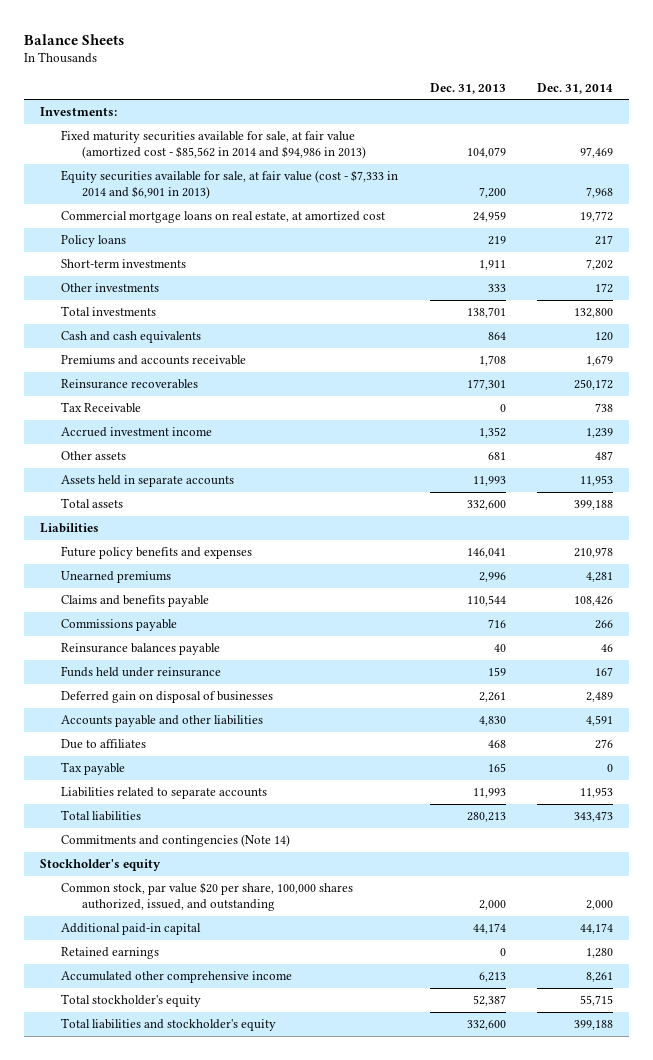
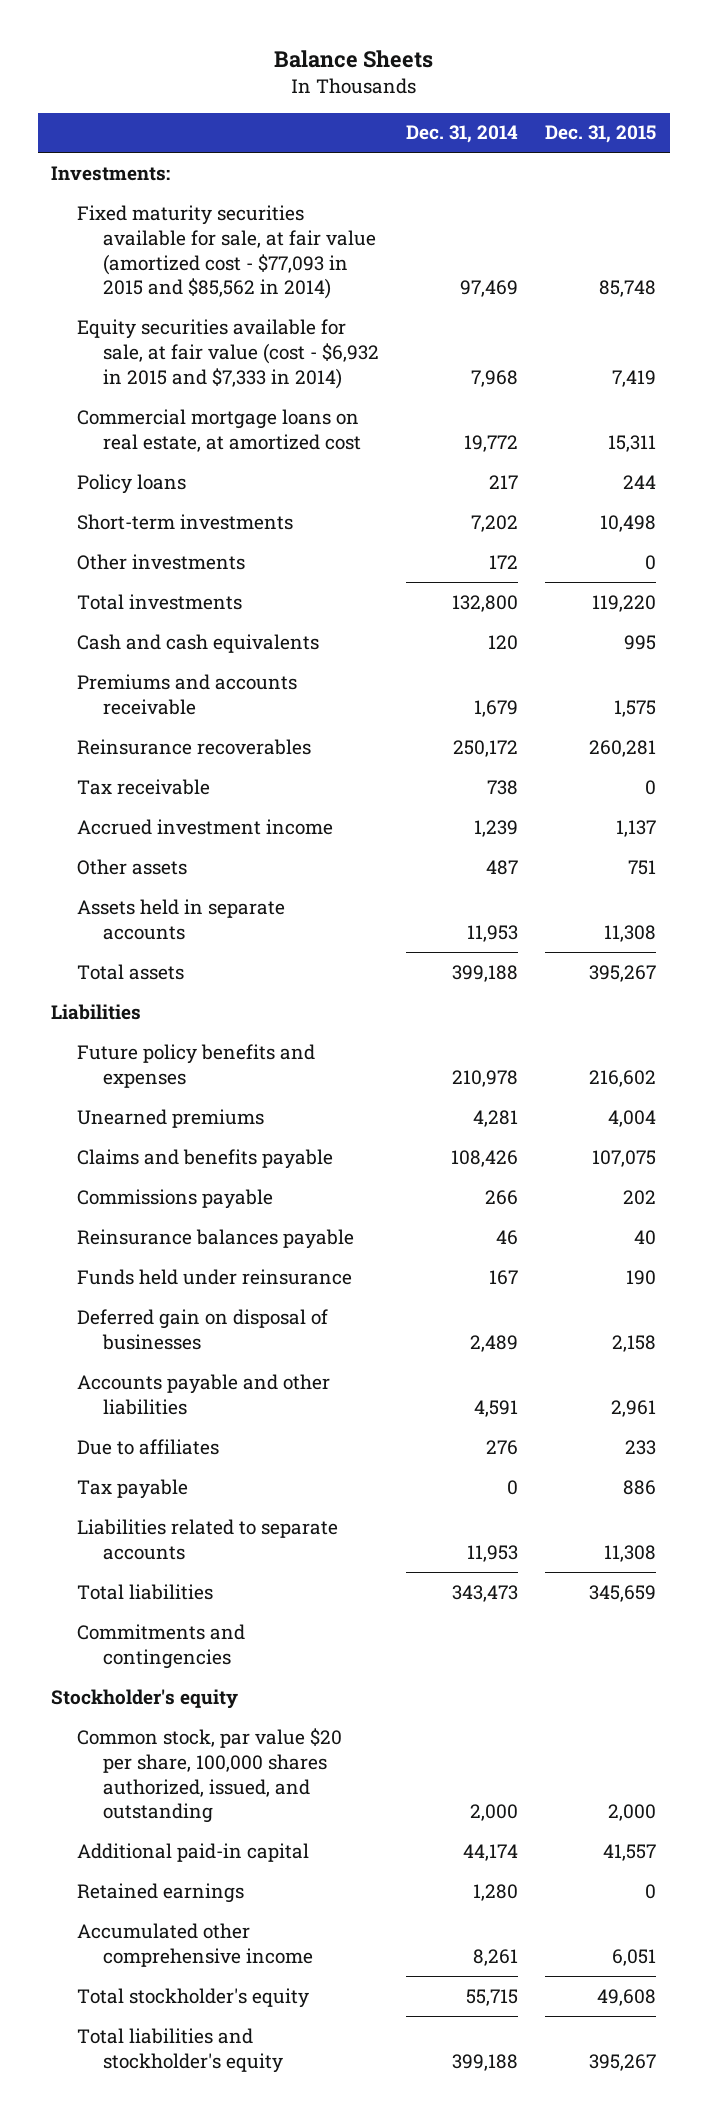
- | Dec. 31, 2013 | Dec. 31, 2014
+ | Dec. 31, 2014 | Dec. 31, 2015
- Fixed maturity securities available for sale, at fair value (amortized cost - $85,562 in 2014 and $94,986 in 2013) | 104,079 | 97,469
- Equity securities available for sale, at fair value (cost - $7,333 in 2014 and $6,901 in 2013) | 7,200 | 7,968
+ Fixed maturity securities available for sale, at fair value (amortized cost - $77,093 in 2015 and $85,562 in 2014) | 97,469 | 85,748
+ Equity securities available for sale, at fair value (cost - $6,932 in 2015 and $7,333 in 2014) | 7,968 | 7,419
- Tax Receivable | 0 | 738
+ Tax receivable | 738 | 0
- Commitments and contingencies (Note 14)
+ Commitments and contingencies

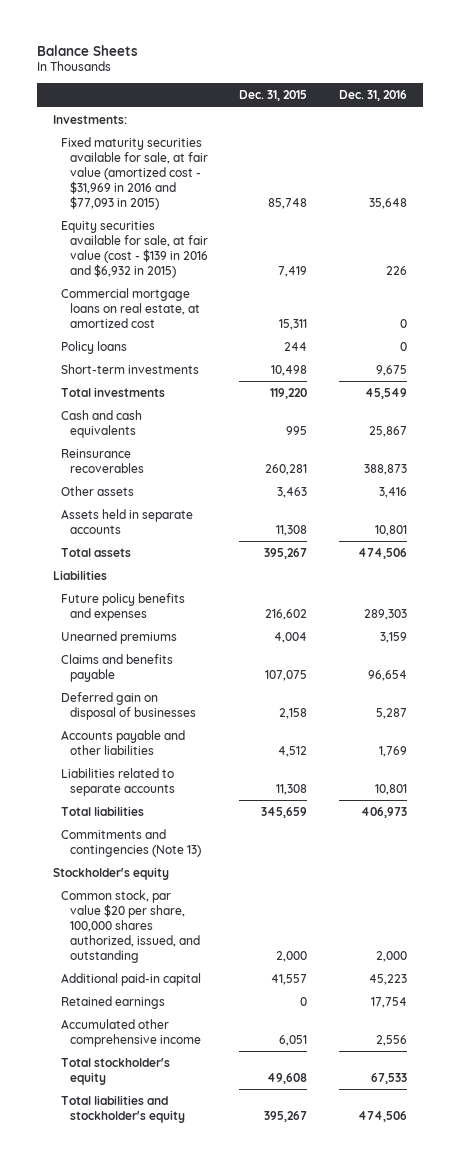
- | Dec. 31, 2014 | Dec. 31, 2015
+ | Dec. 31, 2015 | Dec. 31, 2016
- Fixed maturity securities available for sale, at fair value (amortized cost - $77,093 in 2015 and $85,562 in 2014) | 97,469 | 85,748
- Equity securities available for sale, at fair value (cost - $6,932 in 2015 and $7,333 in 2014) | 7,968 | 7,419
+ Fixed maturity securities available for sale, at fair value (amortized cost - $31,969 in 2016 and $77,093 in 2015) | 85,748 | 35,648
+ Equity securities available for sale, at fair value (cost - $139 in 2016 and $6,932 in 2015) | 7,419 | 226
- Other investments | 172 | 0
- Premiums and accounts receivable | 1,679 | 1,575
- Tax receivable | 738 | 0
- Accrued investment income | 1,239 | 1,137
- Other assets | 487 | 751
+ Other assets | 3,463 | 3,416
- Commissions payable | 266 | 202
- Reinsurance balances payable | 46 | 40
- Funds held under reinsurance | 167 | 190
- Accounts payable and other liabilities | 4,591 | 2,961
- Due to affiliates | 276 | 233
- Tax payable | 0 | 886
+ Accounts payable and other liabilities | 4,512 | 1,769
- Commitments and contingencies
+ Commitments and contingencies (Note 13)

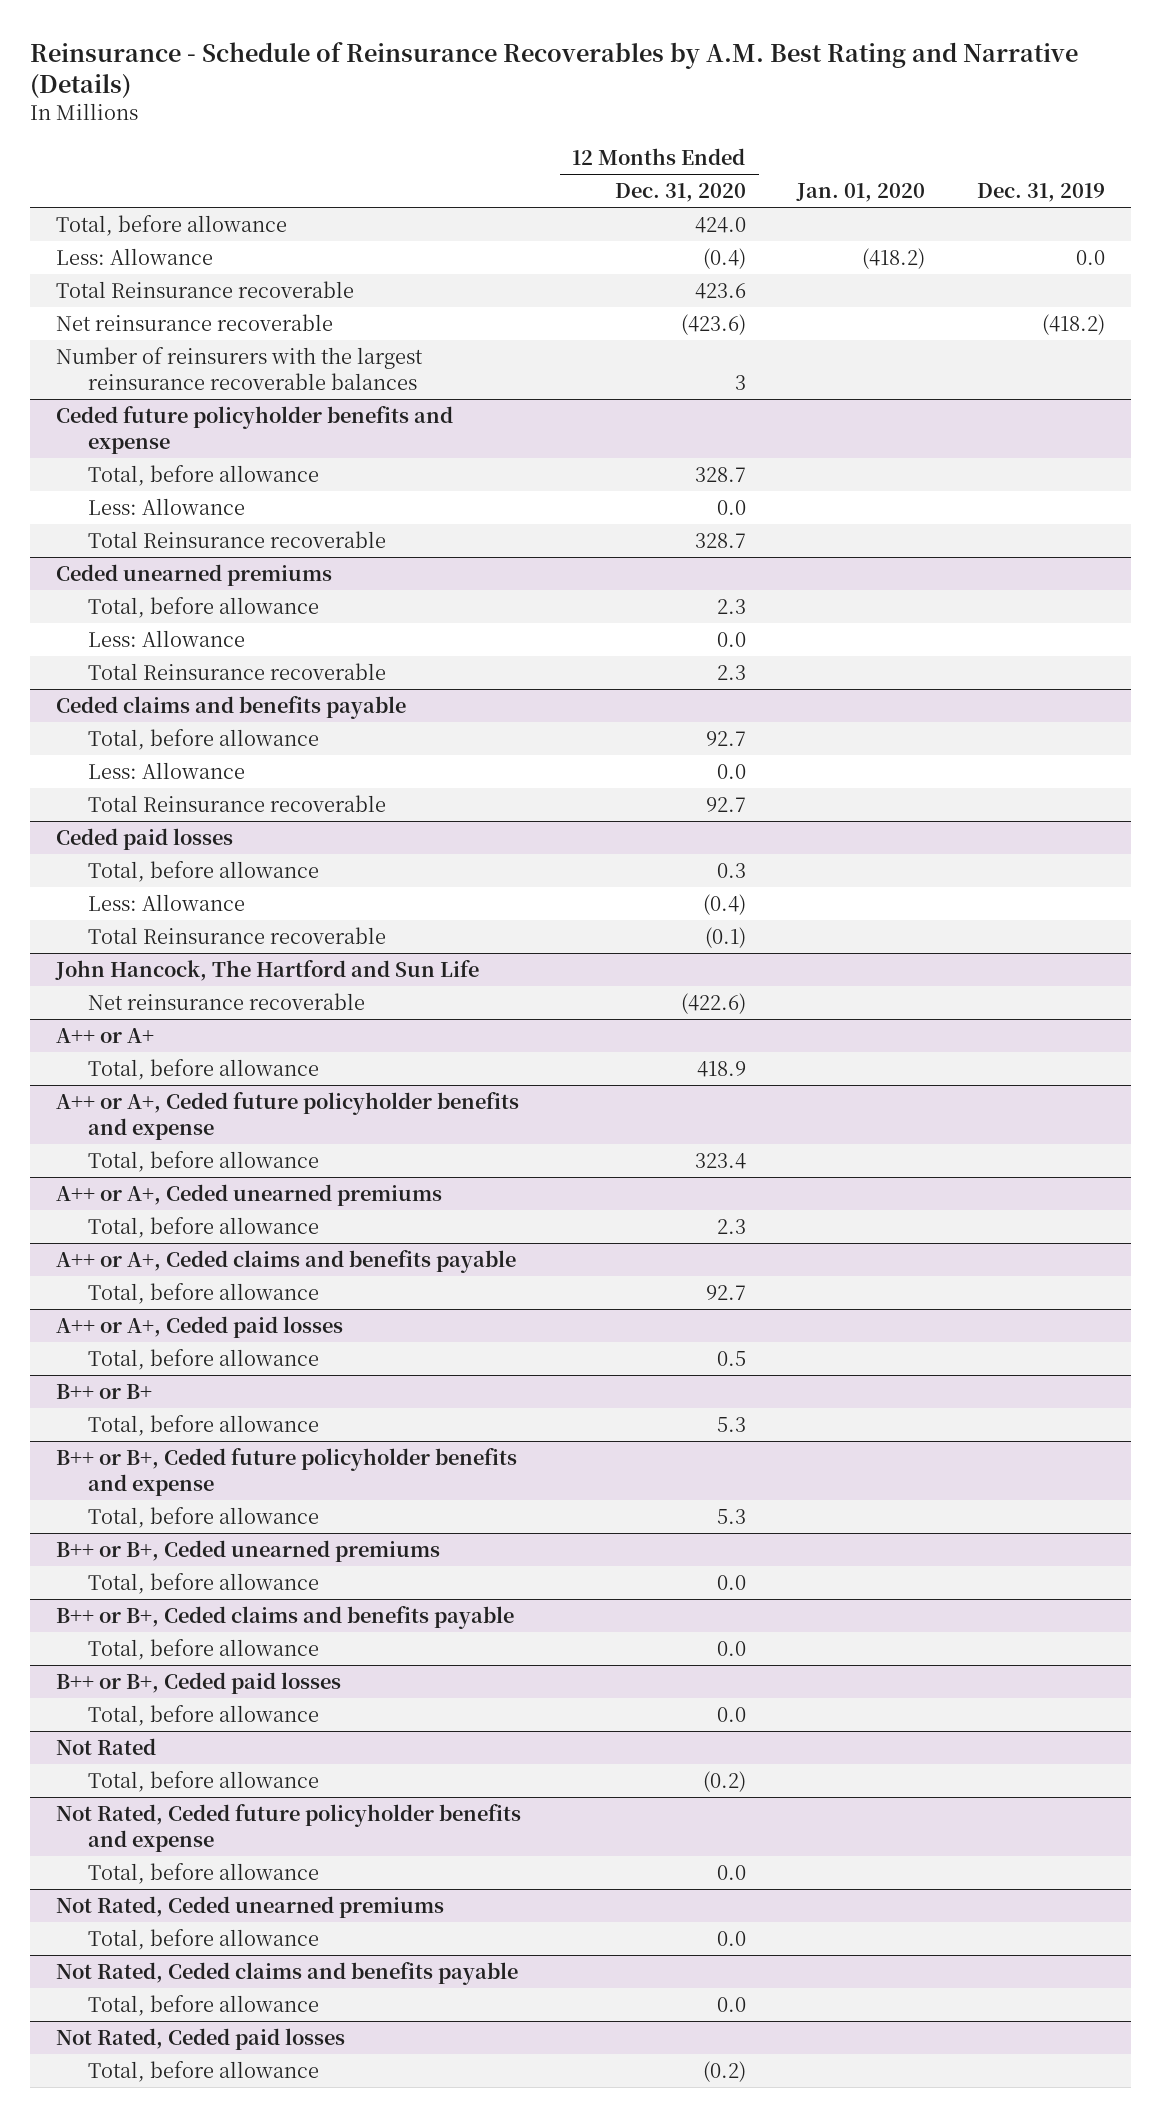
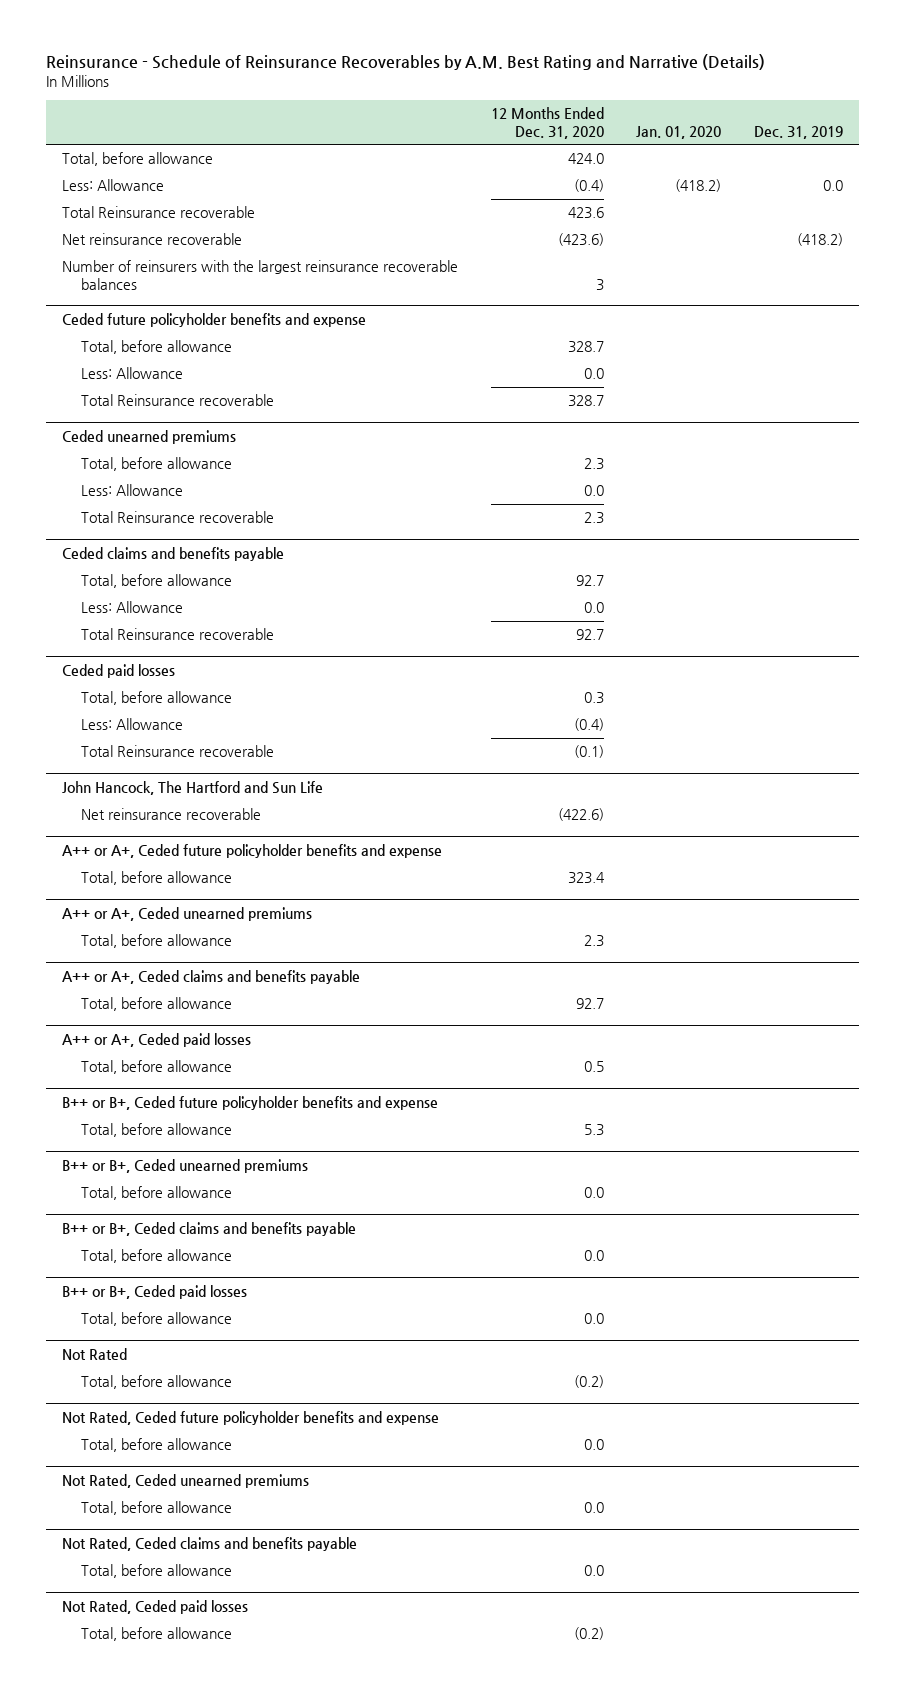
- A++ or A+
- Total, before allowance | 418.9 | |
- B++ or B+
- Total, before allowance | 5.3 | |

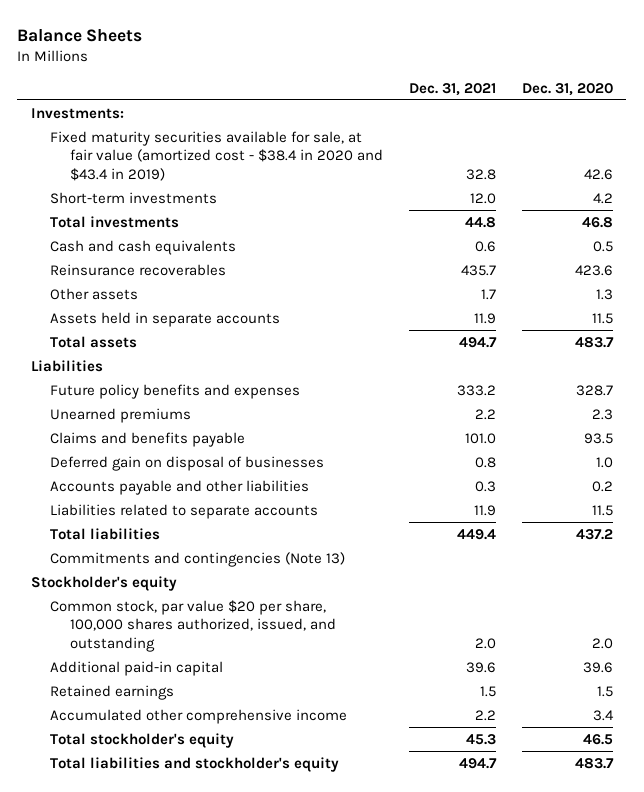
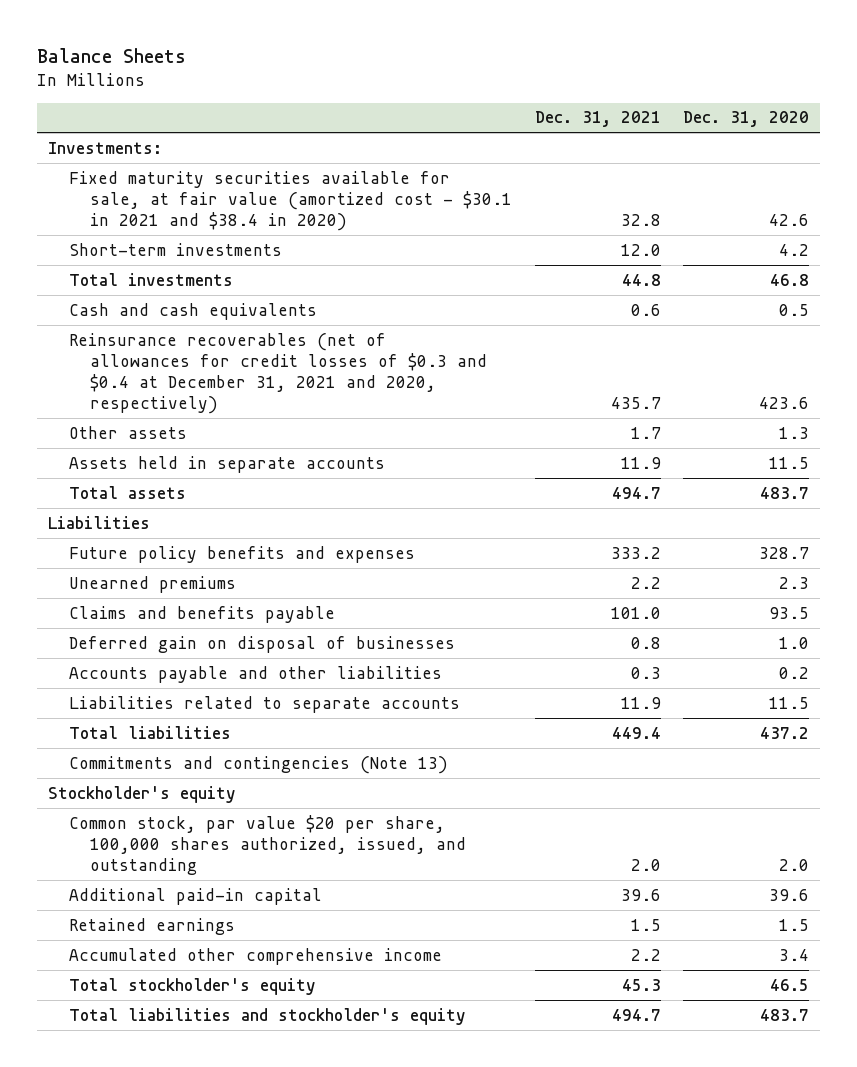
- Fixed maturity securities available for sale, at fair value (amortized cost - $38.4 in 2020 and $43.4 in 2019) | 32.8 | 42.6
+ Fixed maturity securities available for sale, at fair value (amortized cost - $30.1 in 2021 and $38.4 in 2020) | 32.8 | 42.6
- Reinsurance recoverables | 435.7 | 423.6
+ Reinsurance recoverables (net of allowances for credit losses of $0.3 and $0.4 at December 31, 2021 and 2020, respectively) | 435.7 | 423.6

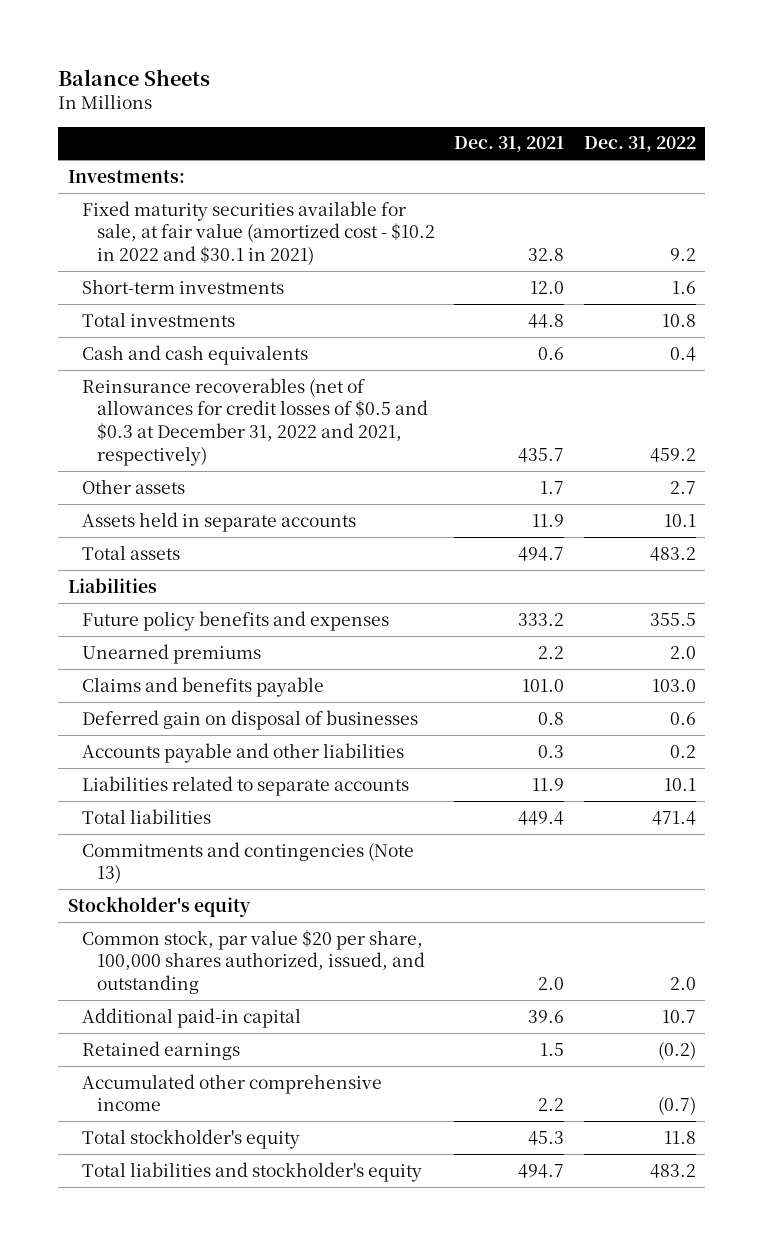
- | Dec. 31, 2021 | Dec. 31, 2020
+ | Dec. 31, 2021 | Dec. 31, 2022
- Fixed maturity securities available for sale, at fair value (amortized cost - $30.1 in 2021 and $38.4 in 2020) | 32.8 | 42.6
+ Fixed maturity securities available for sale, at fair value (amortized cost - $10.2 in 2022 and $30.1 in 2021) | 32.8 | 9.2
- Reinsurance recoverables (net of allowances for credit losses of $0.3 and $0.4 at December 31, 2021 and 2020, respectively) | 435.7 | 423.6
+ Reinsurance recoverables (net of allowances for credit losses of $0.5 and $0.3 at December 31, 2022 and 2021, respectively) | 435.7 | 459.2

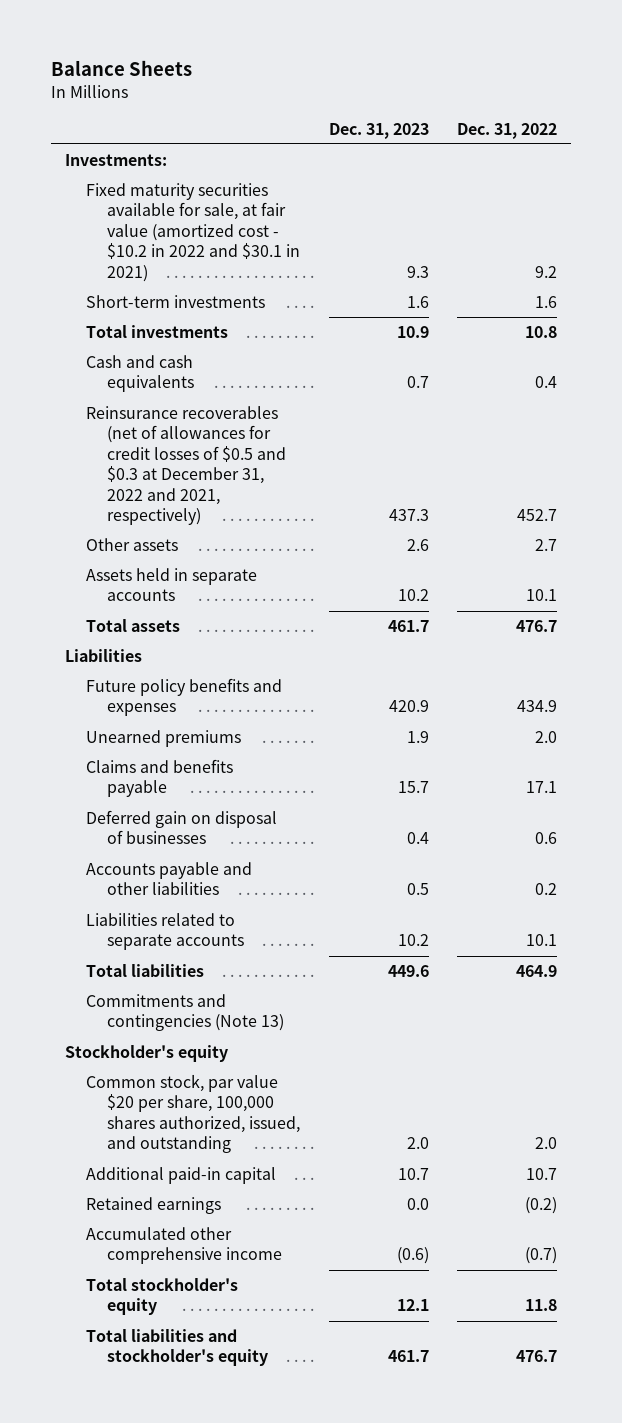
- | Dec. 31, 2021 | Dec. 31, 2022
+ | Dec. 31, 2023 | Dec. 31, 2022
- Reinsurance recoverables (net of allowances for credit losses of $0.5 and $0.3 at December 31, 2022 and 2021, respectively) | 435.7 | 459.2
+ Reinsurance recoverables (net of allowances for credit losses of $0.5 and $0.3 at December 31, 2022 and 2021, respectively) | 437.3 | 452.7
- Total assets | 494.7 | 483.2
+ Total assets | 461.7 | 476.7
- Future policy benefits and expenses | 333.2 | 355.5
+ Future policy benefits and expenses | 420.9 | 434.9
- Claims and benefits payable | 101.0 | 103.0
+ Claims and benefits payable | 15.7 | 17.1
- Total liabilities | 449.4 | 471.4
+ Total liabilities | 449.6 | 464.9
- Total liabilities and stockholder's equity | 494.7 | 483.2
+ Total liabilities and stockholder's equity | 461.7 | 476.7

